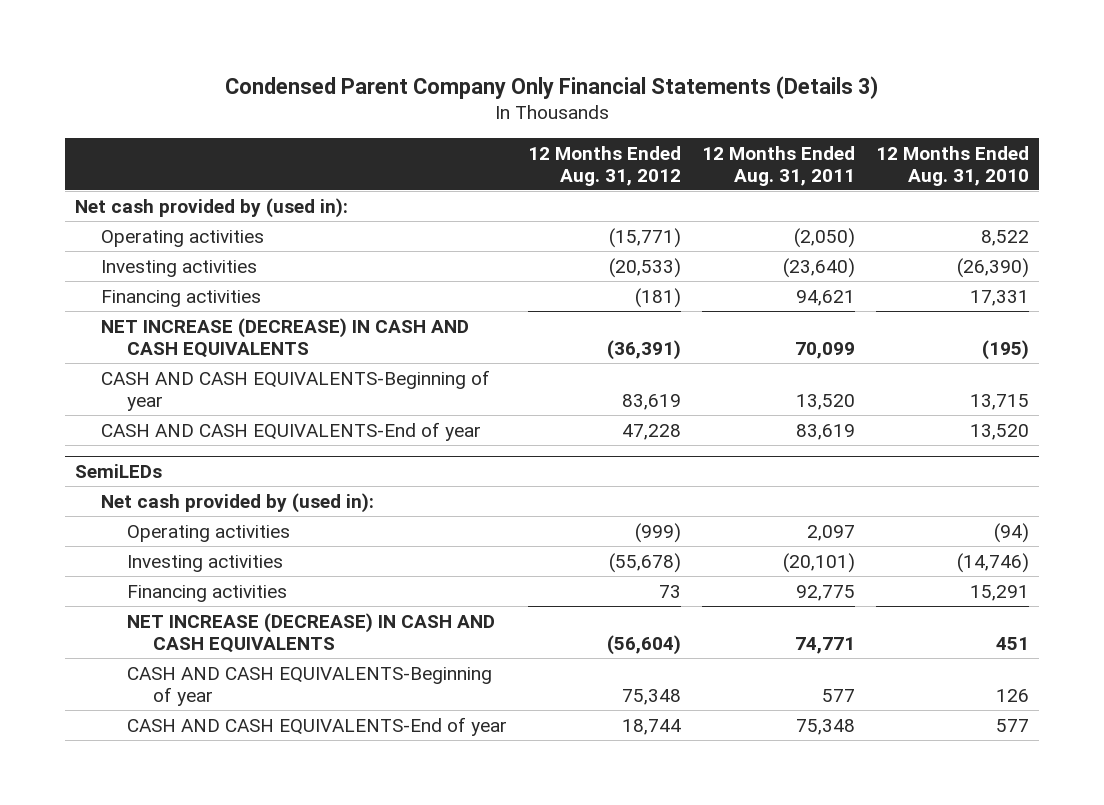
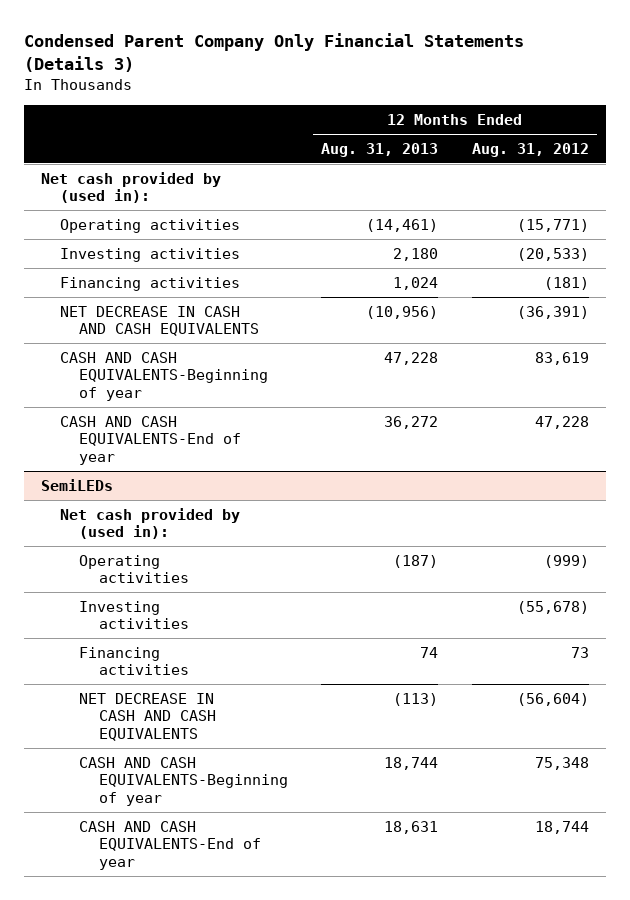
- | 12 Months Ended Aug. 31, 2012 | 12 Months Ended Aug. 31, 2011 | 12 Months Ended Aug. 31, 2010
+ | 12 Months Ended Aug. 31, 2013 | 12 Months Ended Aug. 31, 2012
- NET INCREASE (DECREASE) IN CASH AND CASH EQUIVALENTS | (36,391) | 70,099 | (195)
+ NET DECREASE IN CASH AND CASH EQUIVALENTS | (10,956) | (36,391)
@ SemiLEDs
- NET INCREASE (DECREASE) IN CASH AND CASH EQUIVALENTS | (56,604) | 74,771 | 451
+ NET DECREASE IN CASH AND CASH EQUIVALENTS | (113) | (56,604)

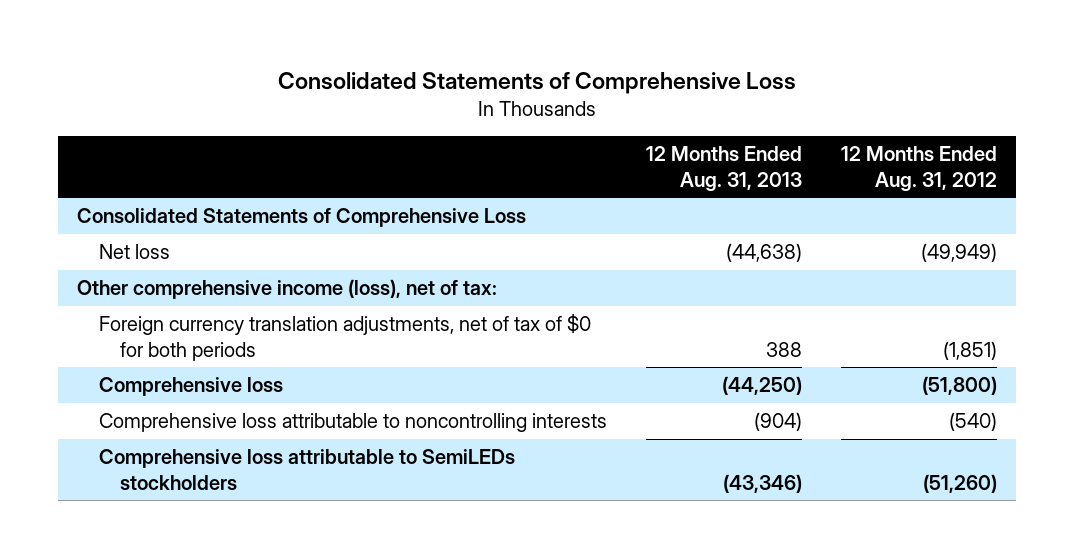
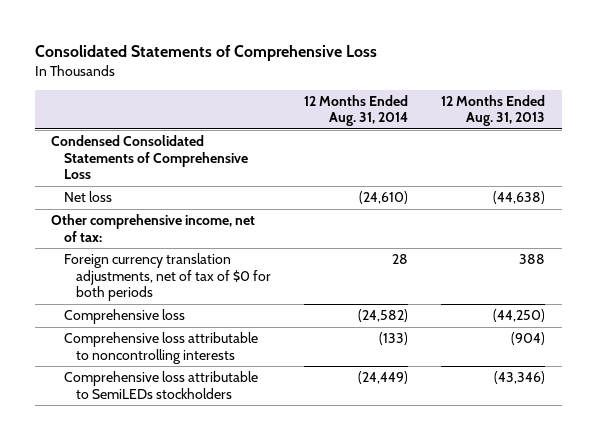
- | 12 Months Ended Aug. 31, 2013 | 12 Months Ended Aug. 31, 2012
+ | 12 Months Ended Aug. 31, 2014 | 12 Months Ended Aug. 31, 2013
- Consolidated Statements of Comprehensive Loss
+ Condensed Consolidated Statements of Comprehensive Loss
- Other comprehensive income (loss), net of tax:
+ Other comprehensive income, net of tax:

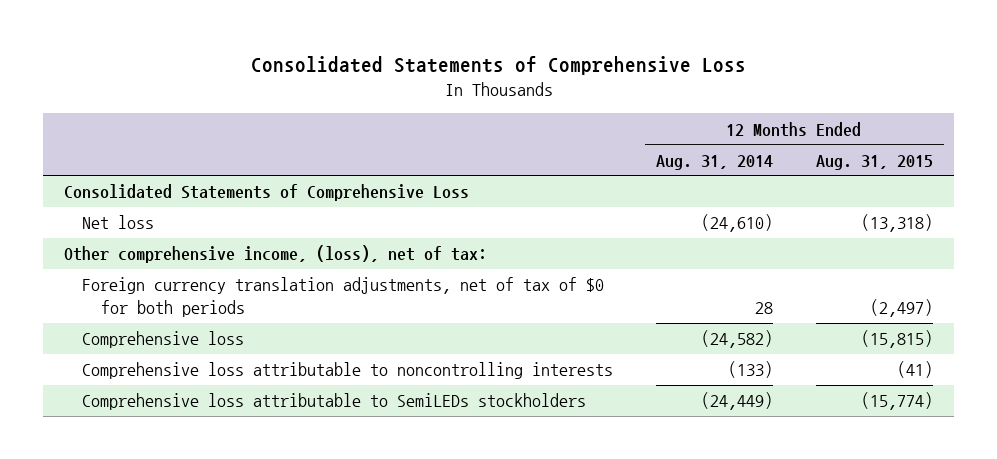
- | 12 Months Ended Aug. 31, 2014 | 12 Months Ended Aug. 31, 2013
+ | 12 Months Ended Aug. 31, 2014 | 12 Months Ended Aug. 31, 2015
- Condensed Consolidated Statements of Comprehensive Loss
+ Consolidated Statements of Comprehensive Loss
- Other comprehensive income, net of tax:
+ Other comprehensive income, (loss), net of tax:

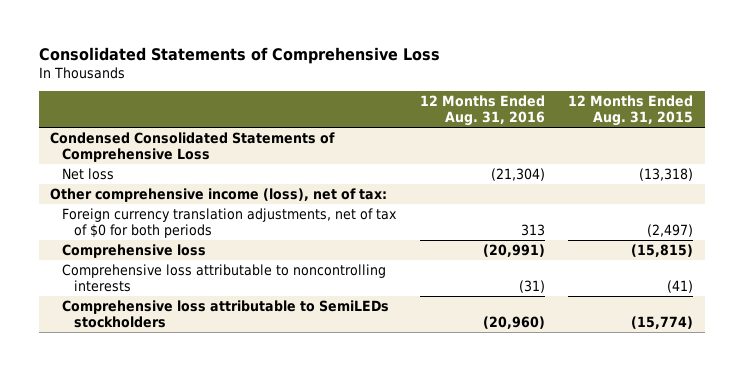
- | 12 Months Ended Aug. 31, 2014 | 12 Months Ended Aug. 31, 2015
+ | 12 Months Ended Aug. 31, 2016 | 12 Months Ended Aug. 31, 2015
- Consolidated Statements of Comprehensive Loss
+ Condensed Consolidated Statements of Comprehensive Loss
- Other comprehensive income, (loss), net of tax:
+ Other comprehensive income (loss), net of tax:

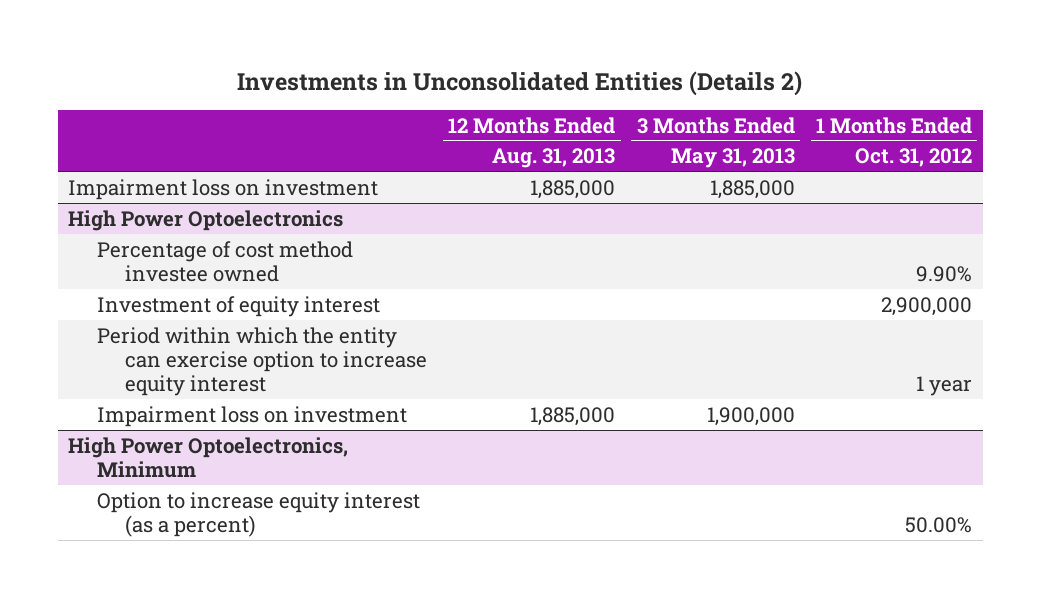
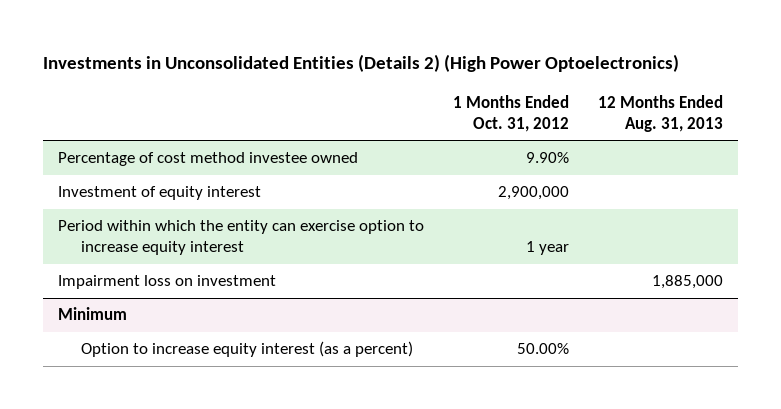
- Investments in Unconsolidated Entities (Details 2)
+ Investments in Unconsolidated Entities (Details 2) (High Power Optoelectronics)
- | 12 Months Ended Aug. 31, 2013 | 3 Months Ended May 31, 2013 | 1 Months Ended Oct. 31, 2012
+ | 1 Months Ended Oct. 31, 2012 | 12 Months Ended Aug. 31, 2013
- Impairment loss on investment | 1,885,000 | 1,885,000 |
- High Power Optoelectronics
- High Power Optoelectronics, Minimum
+ Minimum

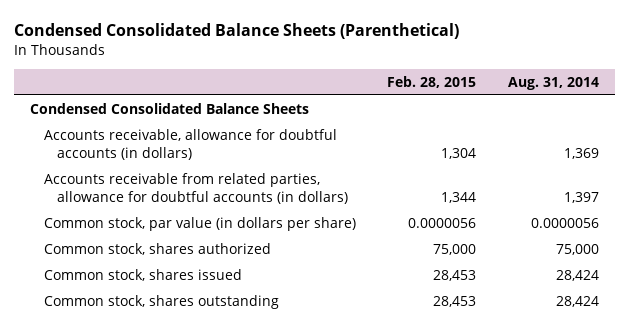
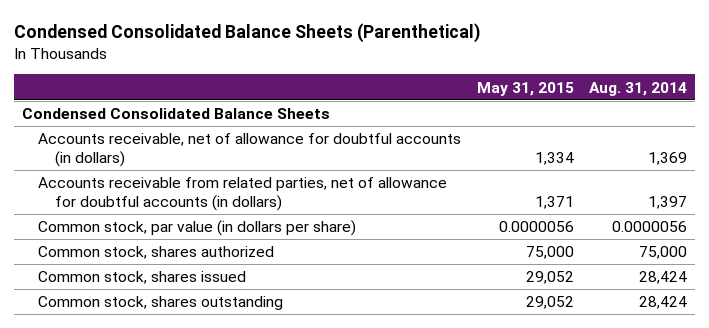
- | Feb. 28, 2015 | Aug. 31, 2014
+ | May 31, 2015 | Aug. 31, 2014
- Accounts receivable, allowance for doubtful accounts (in dollars) | 1,304 | 1,369
- Accounts receivable from related parties, allowance for doubtful accounts (in dollars) | 1,344 | 1,397
+ Accounts receivable, net of allowance for doubtful accounts (in dollars) | 1,334 | 1,369
+ Accounts receivable from related parties, net of allowance for doubtful accounts (in dollars) | 1,371 | 1,397

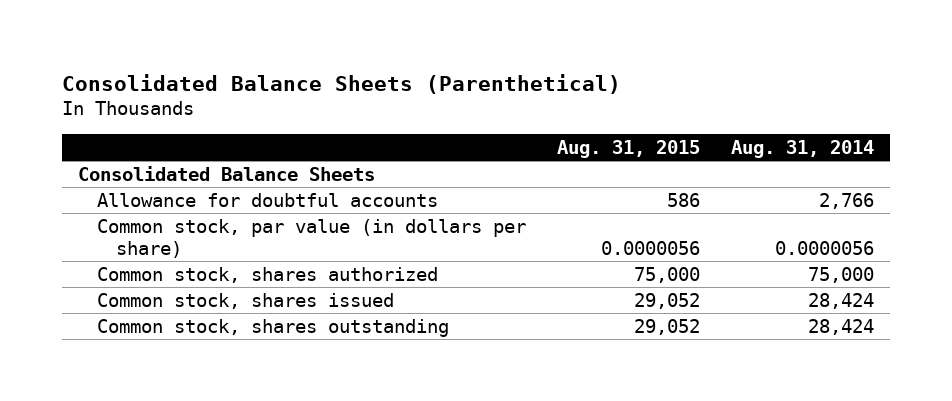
- Condensed Consolidated Balance Sheets (Parenthetical)
+ Consolidated Balance Sheets (Parenthetical)
- | May 31, 2015 | Aug. 31, 2014
+ | Aug. 31, 2015 | Aug. 31, 2014
- Condensed Consolidated Balance Sheets
- Accounts receivable, net of allowance for doubtful accounts (in dollars) | 1,334 | 1,369
- Accounts receivable from related parties, net of allowance for doubtful accounts (in dollars) | 1,371 | 1,397
+ Consolidated Balance Sheets
+ Allowance for doubtful accounts | 586 | 2,766

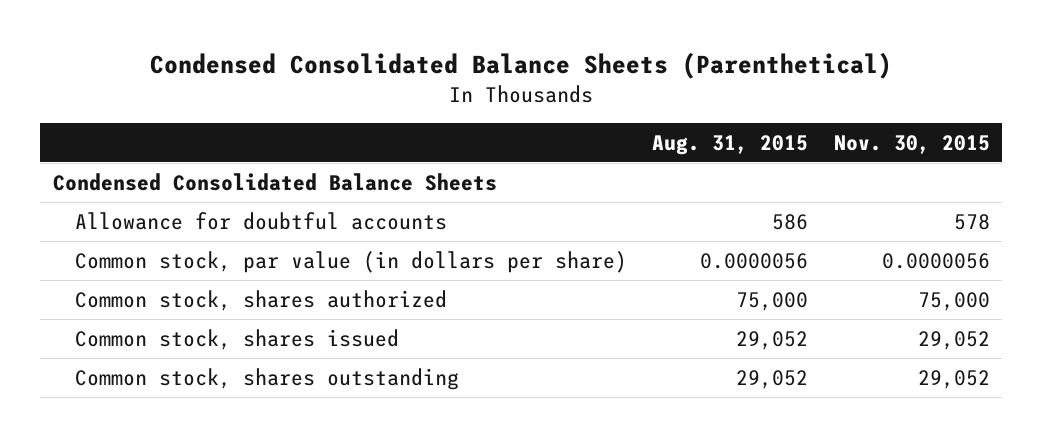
- Consolidated Balance Sheets (Parenthetical)
+ Condensed Consolidated Balance Sheets (Parenthetical)
- | Aug. 31, 2015 | Aug. 31, 2014
+ | Aug. 31, 2015 | Nov. 30, 2015
- Consolidated Balance Sheets
+ Condensed Consolidated Balance Sheets

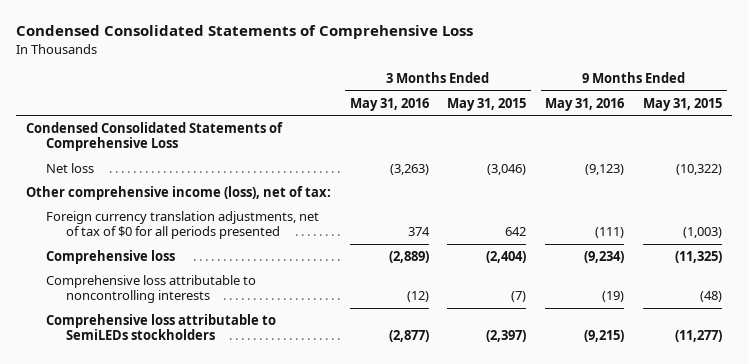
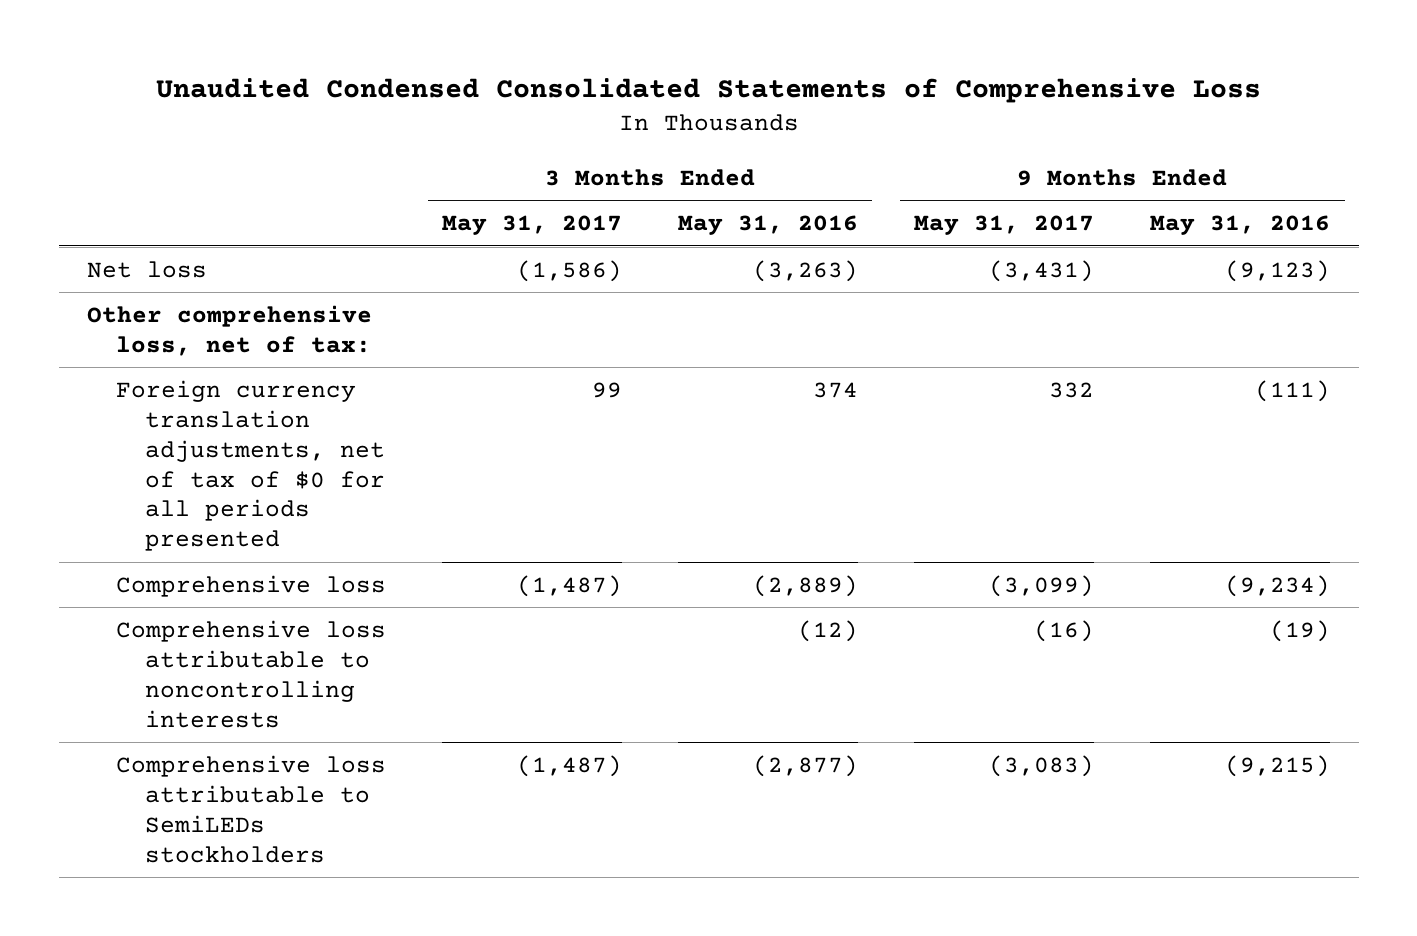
- Condensed Consolidated Statements of Comprehensive Loss
+ Unaudited Condensed Consolidated Statements of Comprehensive Loss
- | 3 Months Ended May 31, 2016 | 3 Months Ended May 31, 2015 | 9 Months Ended May 31, 2016 | 9 Months Ended May 31, 2015
+ | 3 Months Ended May 31, 2017 | 3 Months Ended May 31, 2016 | 9 Months Ended May 31, 2017 | 9 Months Ended May 31, 2016
- Condensed Consolidated Statements of Comprehensive Loss
- Other comprehensive income (loss), net of tax:
+ Other comprehensive loss, net of tax:

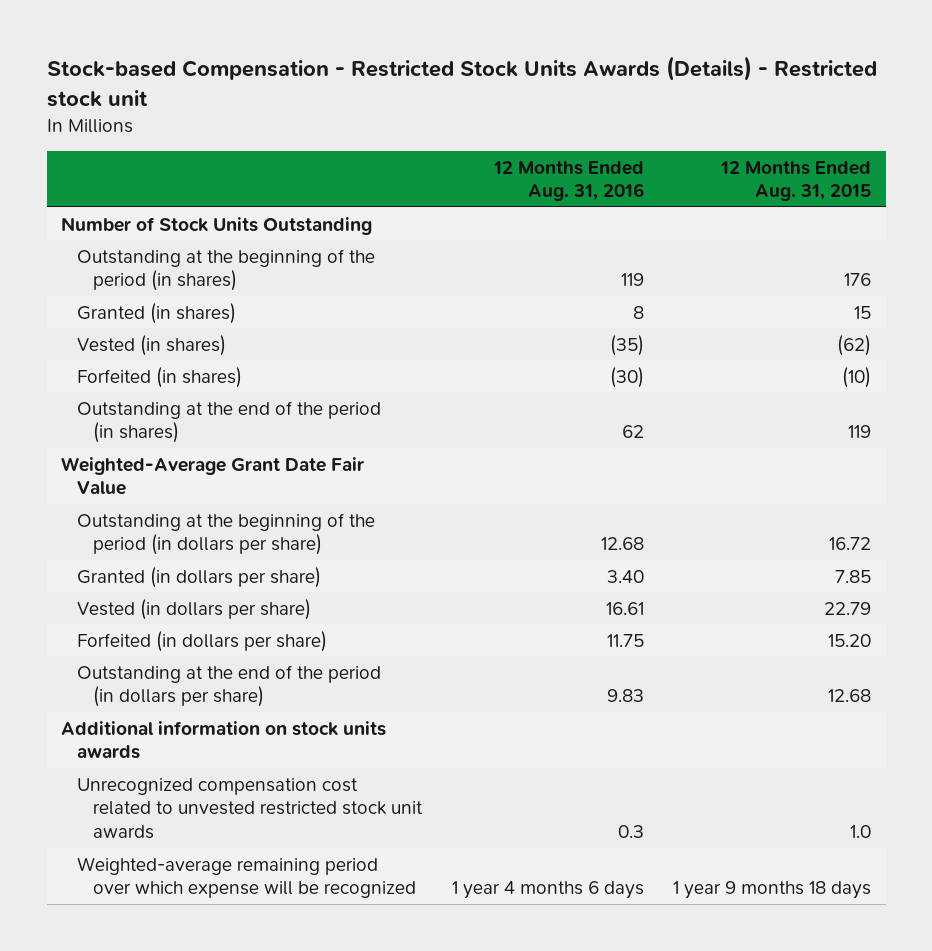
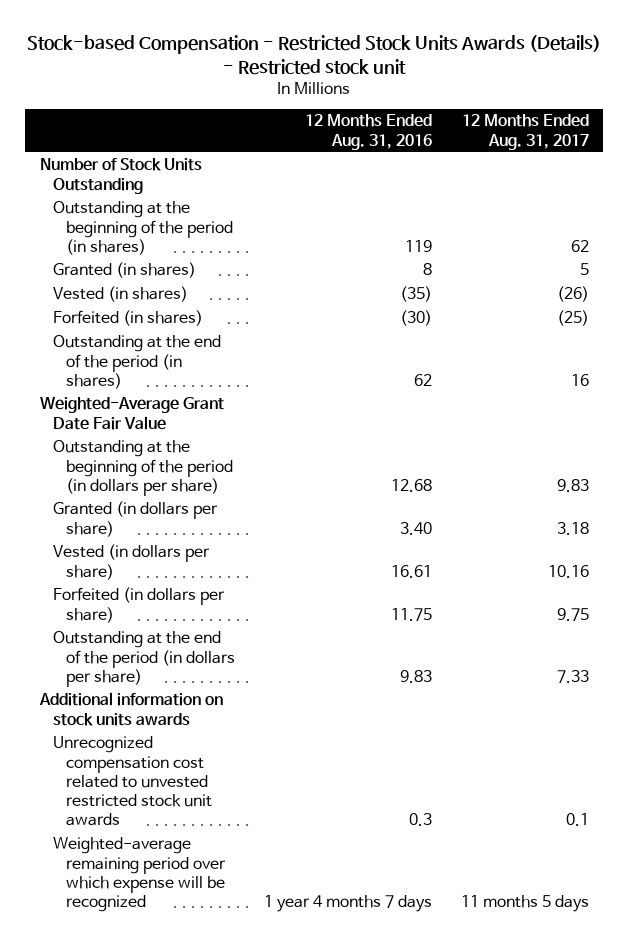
- | 12 Months Ended Aug. 31, 2016 | 12 Months Ended Aug. 31, 2015
+ | 12 Months Ended Aug. 31, 2016 | 12 Months Ended Aug. 31, 2017
- Weighted-average remaining period over which expense will be recognized | 1 year 4 months 6 days | 1 year 9 months 18 days
+ Weighted-average remaining period over which expense will be recognized | 1 year 4 months 7 days | 11 months 5 days

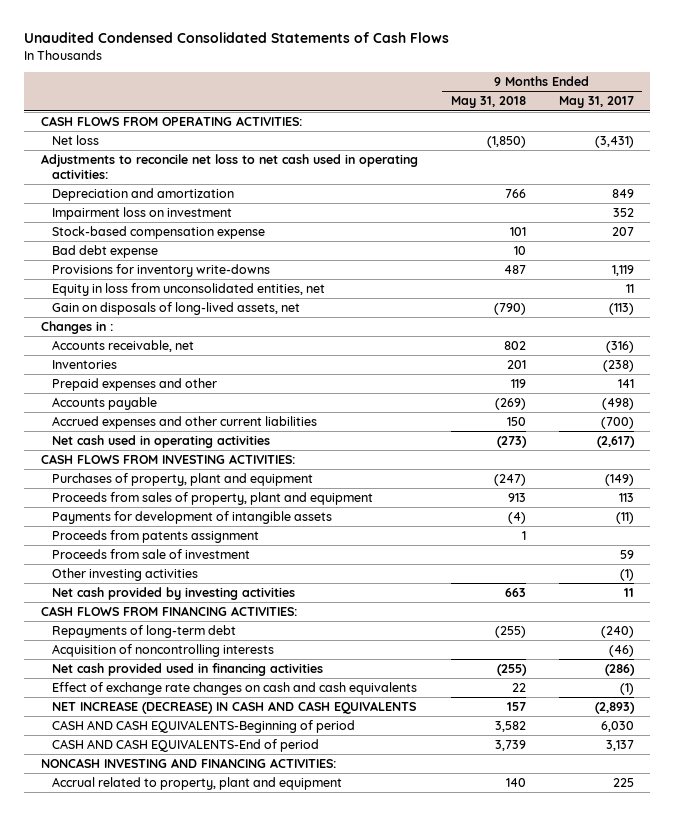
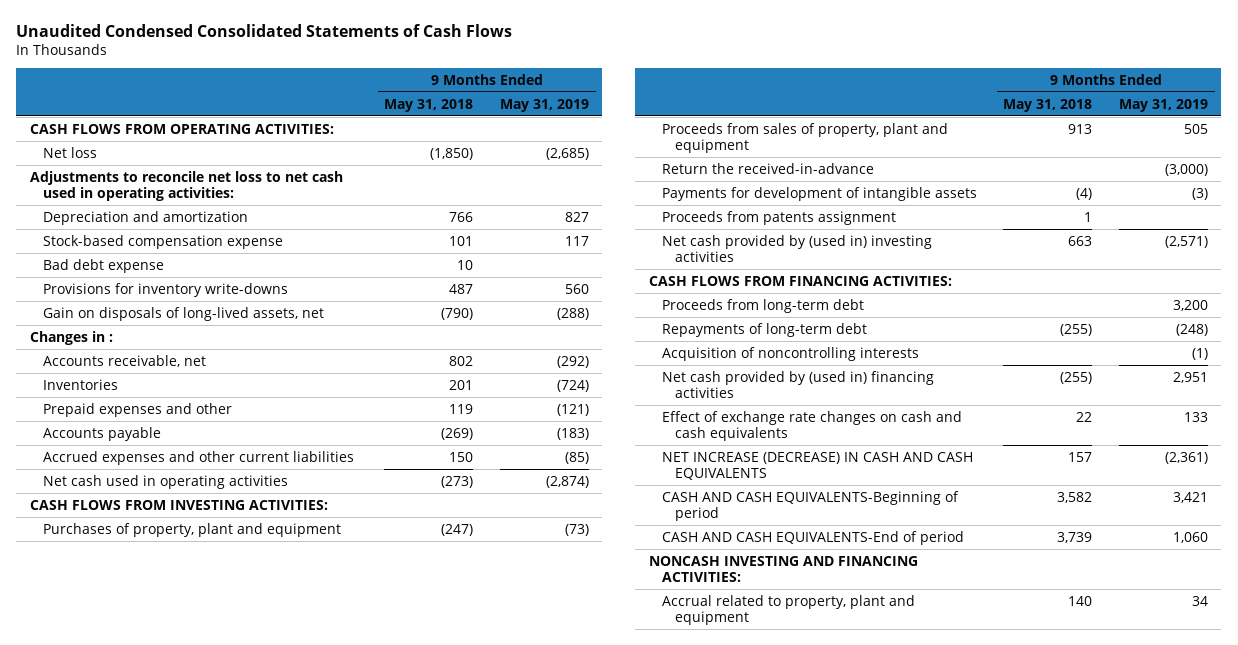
- | 9 Months Ended May 31, 2018 | 9 Months Ended May 31, 2017
+ | 9 Months Ended May 31, 2018 | 9 Months Ended May 31, 2019
- Impairment loss on investment | | 352
- Equity in loss from unconsolidated entities, net | | 11
+ Return the received-in-advance | | (3,000)
- Proceeds from sale of investment | | 59
- Other investing activities | | (1)
- Net cash provided by investing activities | 663 | 11
+ Net cash provided by (used in) investing activities | 663 | (2,571)
+ Proceeds from long-term debt | | 3,200
- Net cash provided used in financing activities | (255) | (286)
+ Net cash provided by (used in) financing activities | (255) | 2,951

